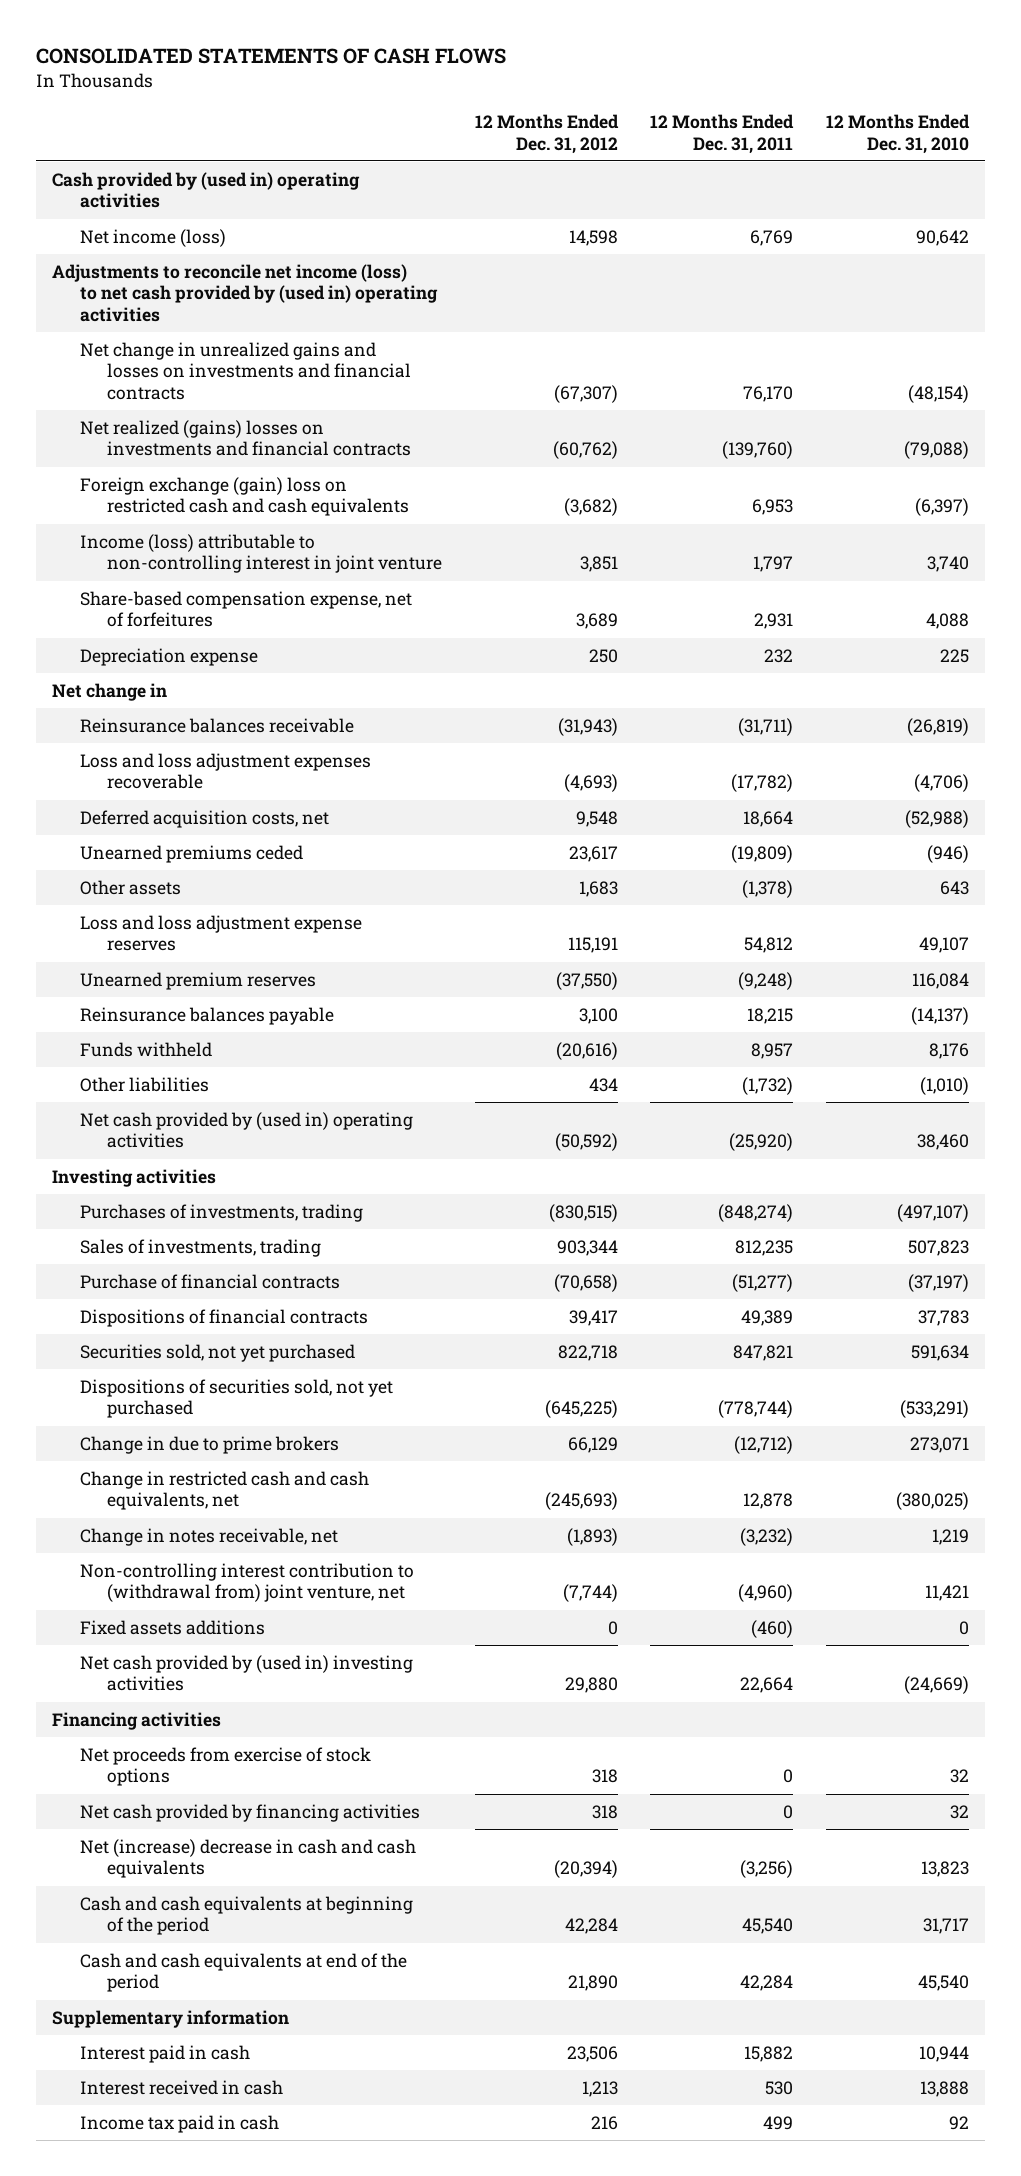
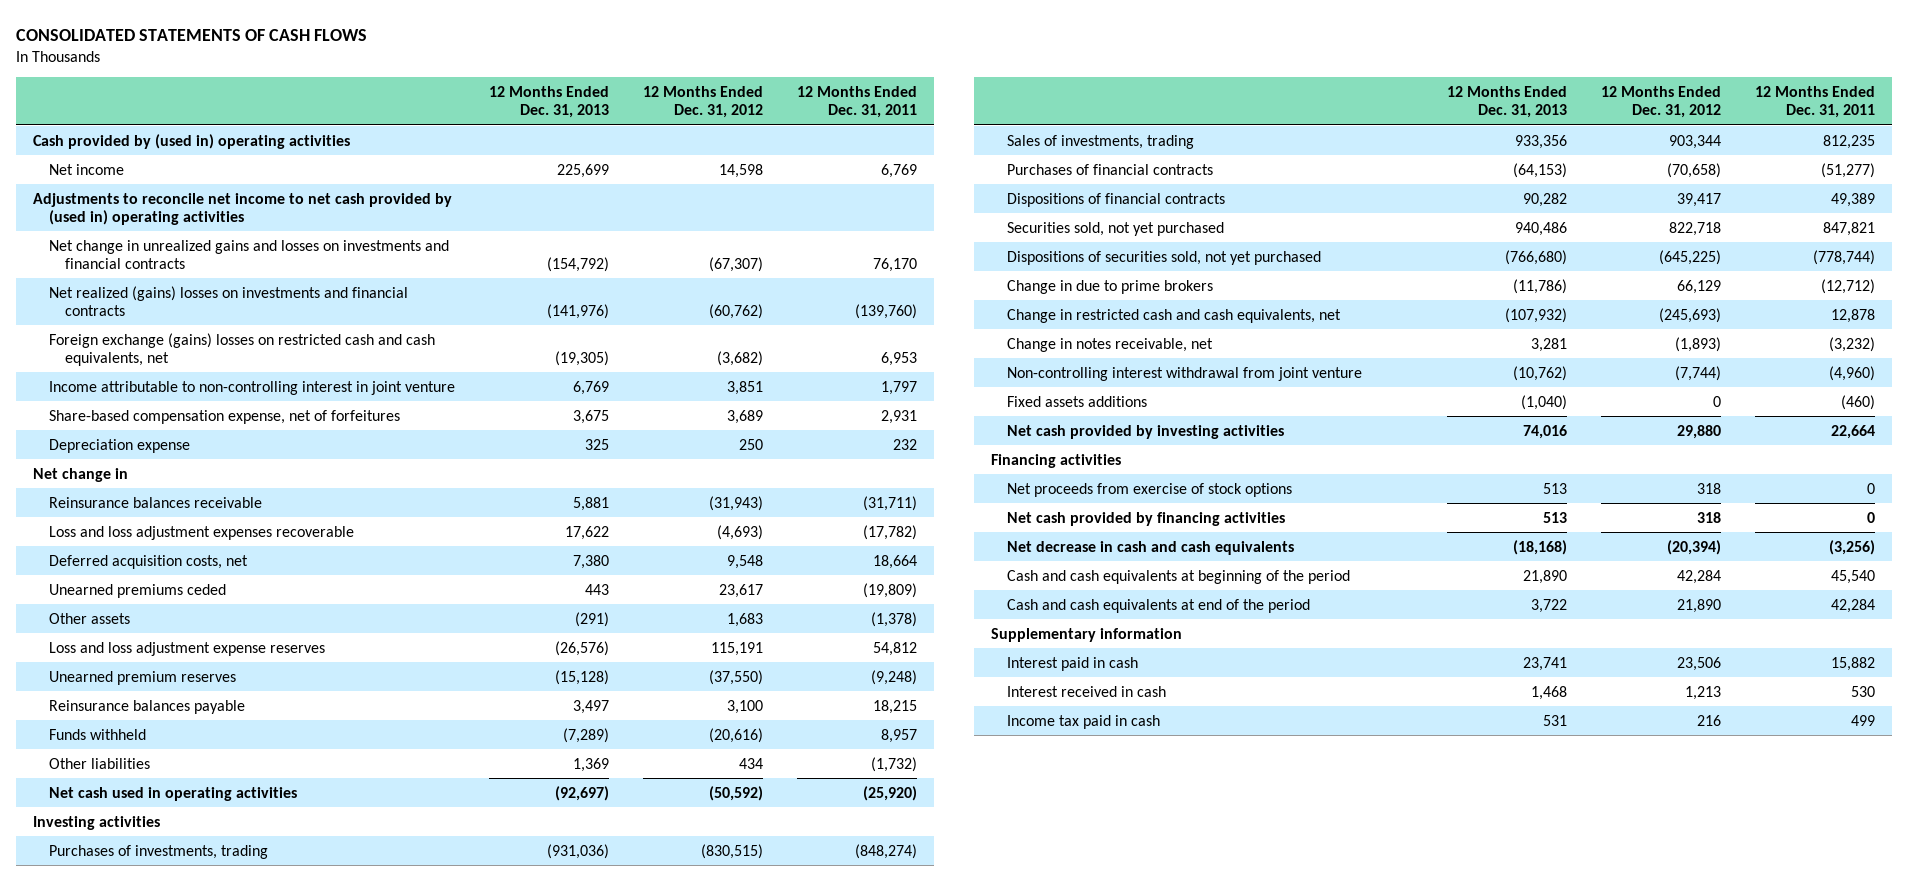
- | 12 Months Ended Dec. 31, 2012 | 12 Months Ended Dec. 31, 2011 | 12 Months Ended Dec. 31, 2010
+ | 12 Months Ended Dec. 31, 2013 | 12 Months Ended Dec. 31, 2012 | 12 Months Ended Dec. 31, 2011
- Net income (loss) | 14,598 | 6,769 | 90,642
- Adjustments to reconcile net income (loss) to net cash provided by (used in) operating activities
+ Net income | 225,699 | 14,598 | 6,769
+ Adjustments to reconcile net income to net cash provided by (used in) operating activities
- Foreign exchange (gain) loss on restricted cash and cash equivalents | (3,682) | 6,953 | (6,397)
- Income (loss) attributable to non-controlling interest in joint venture | 3,851 | 1,797 | 3,740
+ Foreign exchange (gains) losses on restricted cash and cash equivalents, net | (19,305) | (3,682) | 6,953
+ Income attributable to non-controlling interest in joint venture | 6,769 | 3,851 | 1,797
- Net cash provided by (used in) operating activities | (50,592) | (25,920) | 38,460
+ Net cash used in operating activities | (92,697) | (50,592) | (25,920)
- Purchase of financial contracts | (70,658) | (51,277) | (37,197)
+ Purchases of financial contracts | (64,153) | (70,658) | (51,277)
- Non-controlling interest contribution to (withdrawal from) joint venture, net | (7,744) | (4,960) | 11,421
+ Non-controlling interest withdrawal from joint venture | (10,762) | (7,744) | (4,960)
- Net cash provided by (used in) investing activities | 29,880 | 22,664 | (24,669)
+ Net cash provided by investing activities | 74,016 | 29,880 | 22,664
- Net (increase) decrease in cash and cash equivalents | (20,394) | (3,256) | 13,823
+ Net decrease in cash and cash equivalents | (18,168) | (20,394) | (3,256)

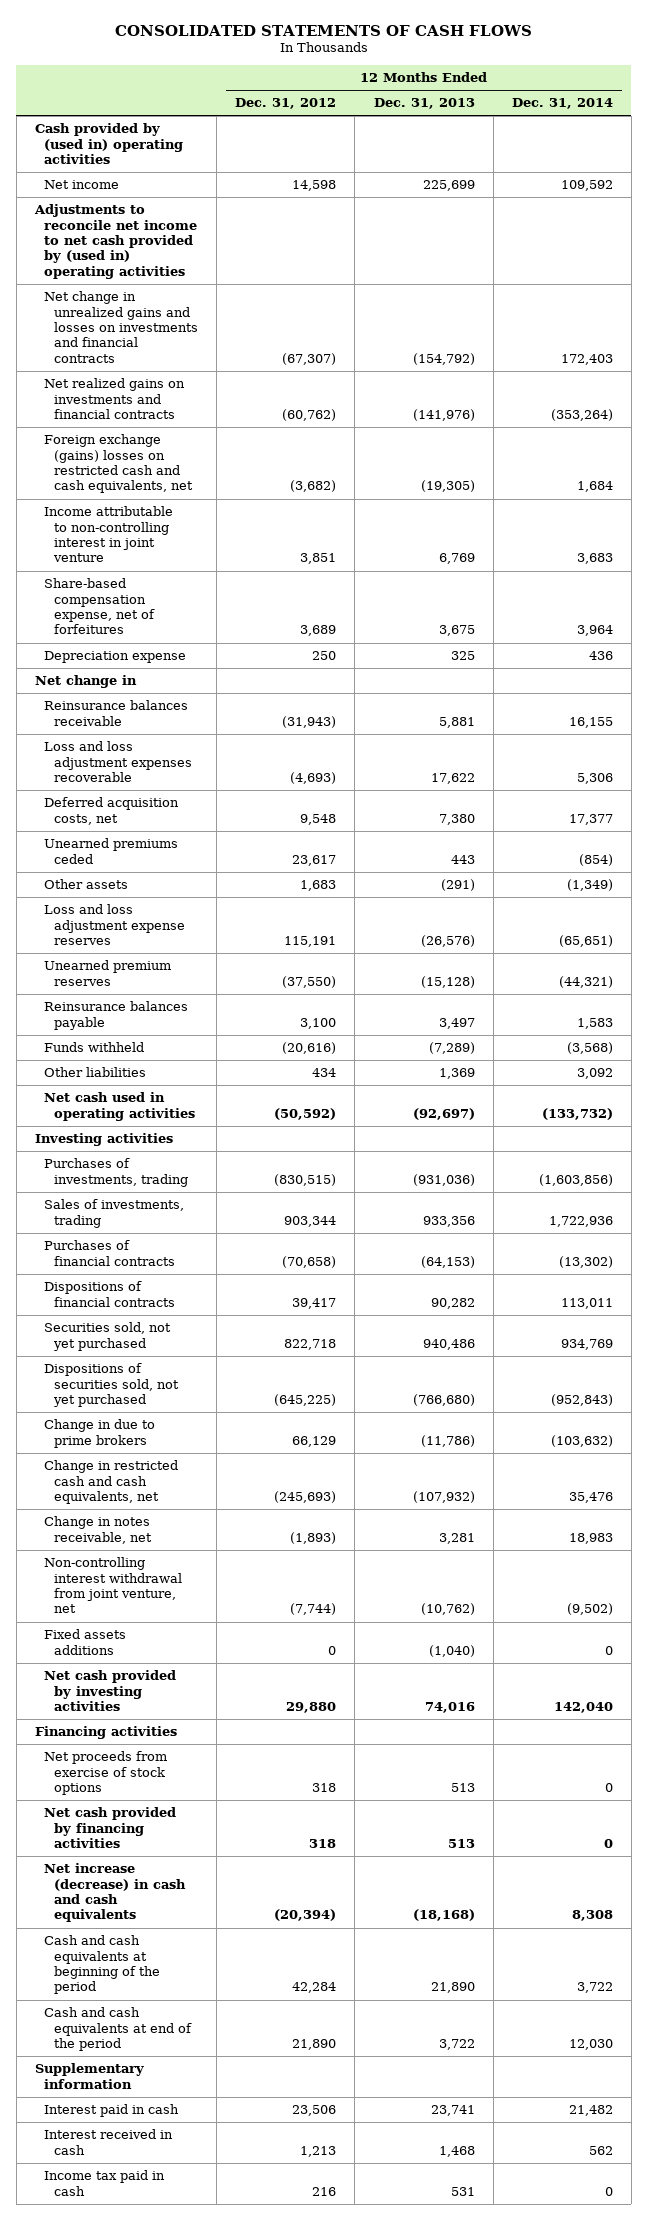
- | 12 Months Ended Dec. 31, 2013 | 12 Months Ended Dec. 31, 2012 | 12 Months Ended Dec. 31, 2011
+ | 12 Months Ended Dec. 31, 2012 | 12 Months Ended Dec. 31, 2013 | 12 Months Ended Dec. 31, 2014
- Net realized (gains) losses on investments and financial contracts | (141,976) | (60,762) | (139,760)
+ Net realized gains on investments and financial contracts | (60,762) | (141,976) | (353,264)
- Non-controlling interest withdrawal from joint venture | (10,762) | (7,744) | (4,960)
+ Non-controlling interest withdrawal from joint venture, net | (7,744) | (10,762) | (9,502)
- Net decrease in cash and cash equivalents | (18,168) | (20,394) | (3,256)
+ Net increase (decrease) in cash and cash equivalents | (20,394) | (18,168) | 8,308

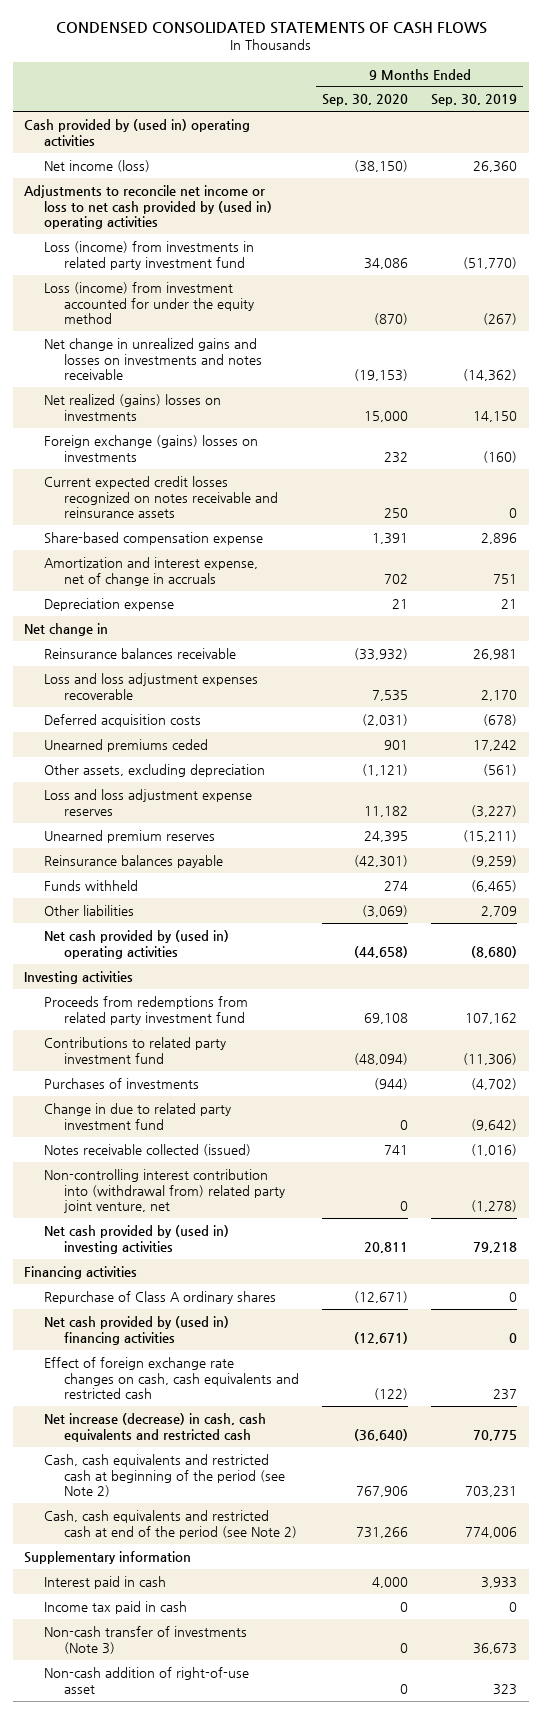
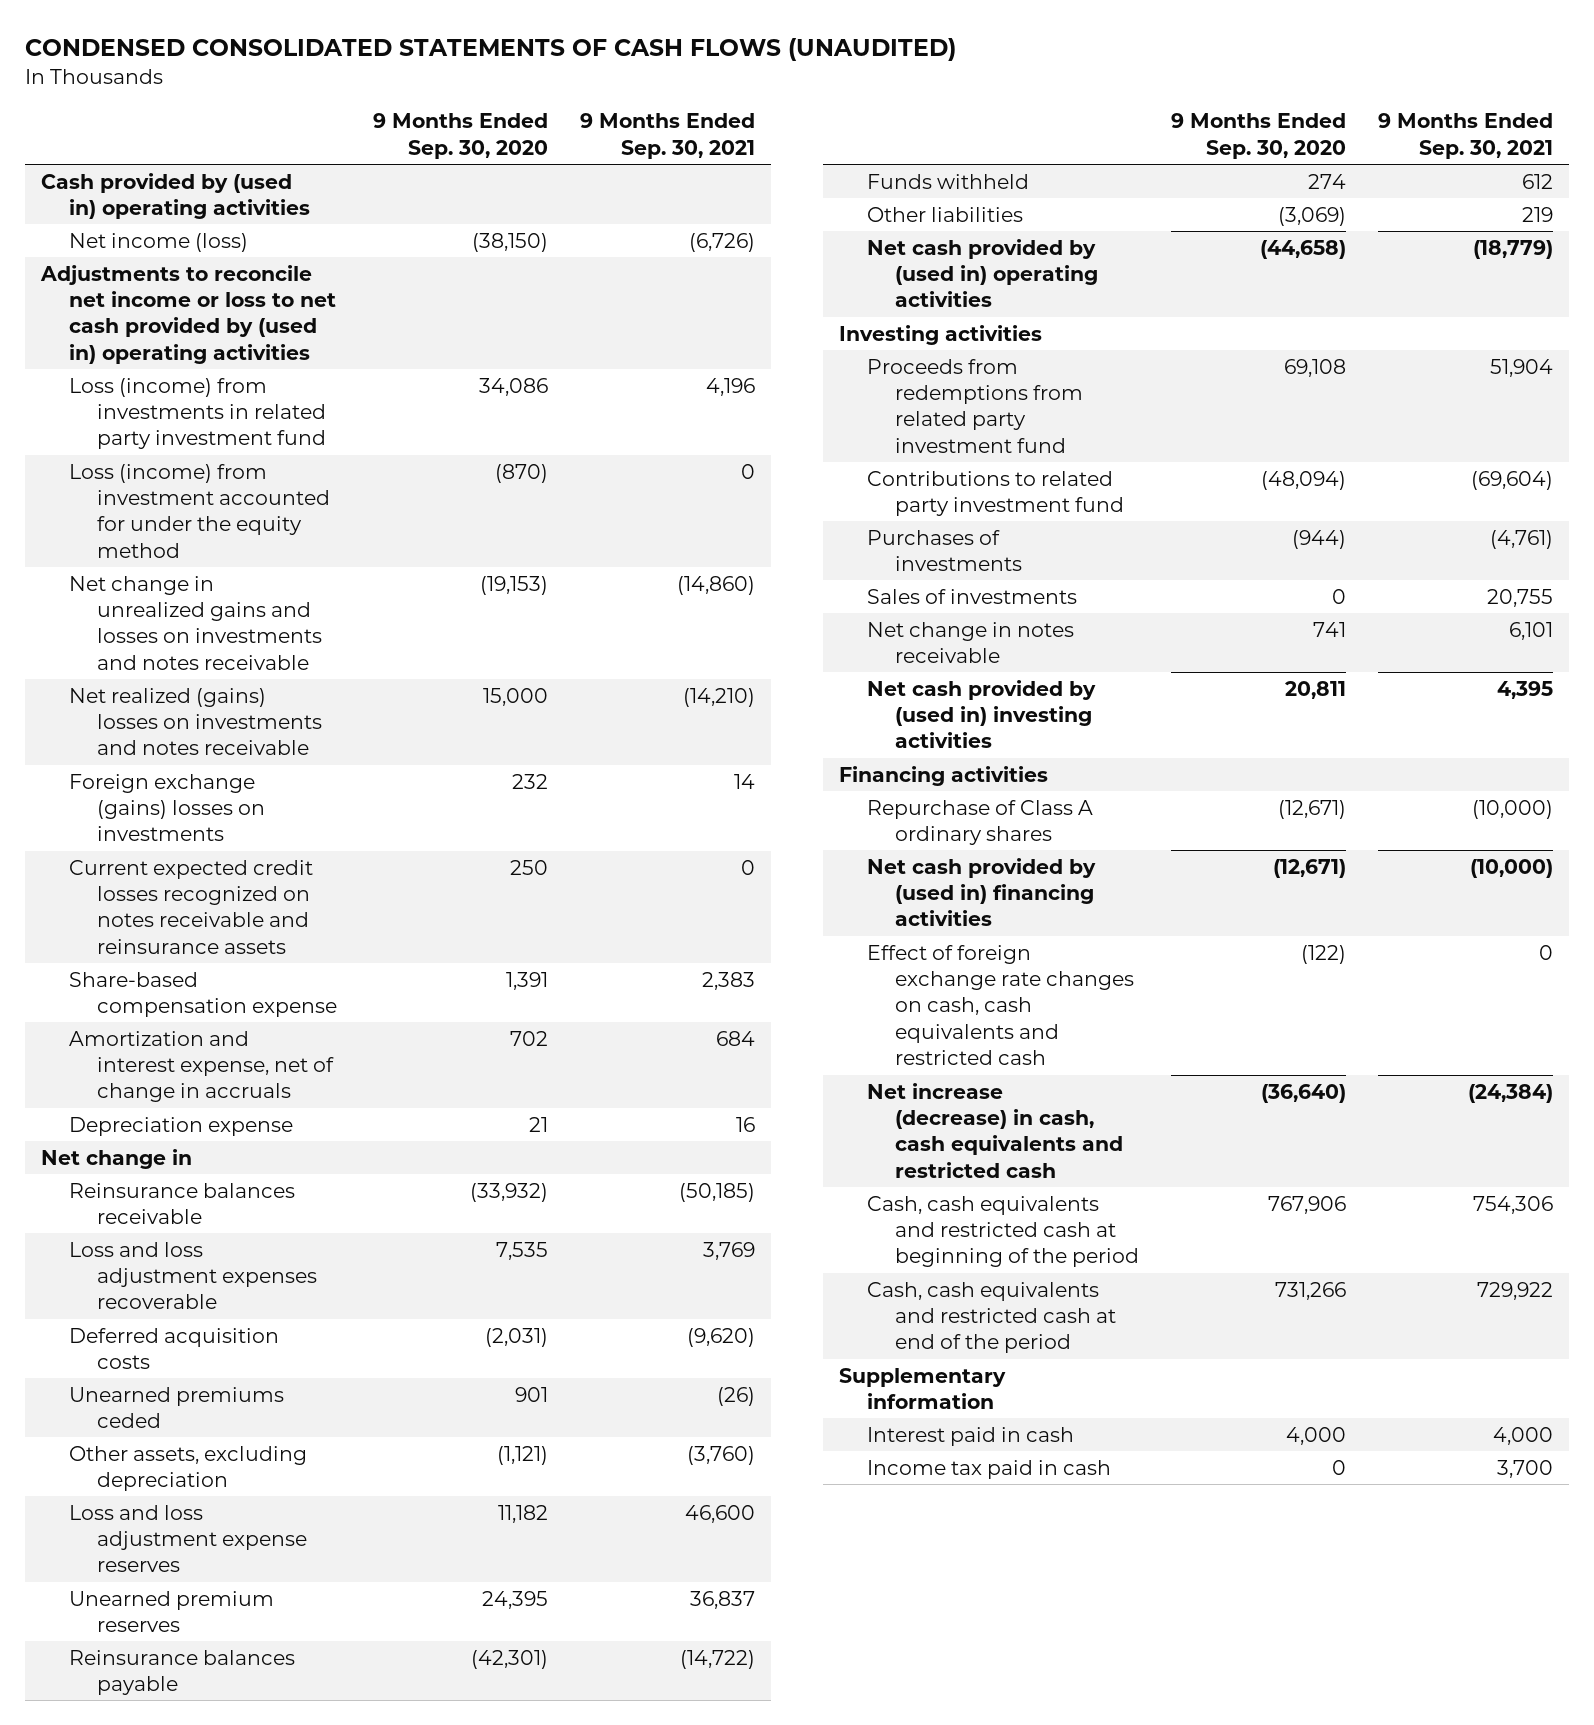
- CONDENSED CONSOLIDATED STATEMENTS OF CASH FLOWS
+ CONDENSED CONSOLIDATED STATEMENTS OF CASH FLOWS (UNAUDITED)
- | 9 Months Ended Sep. 30, 2020 | 9 Months Ended Sep. 30, 2019
+ | 9 Months Ended Sep. 30, 2020 | 9 Months Ended Sep. 30, 2021
- Net realized (gains) losses on investments | 15,000 | 14,150
+ Net realized (gains) losses on investments and notes receivable | 15,000 | (14,210)
- Change in due to related party investment fund | 0 | (9,642)
- Notes receivable collected (issued) | 741 | (1,016)
- Non-controlling interest contribution into (withdrawal from) related party joint venture, net | 0 | (1,278)
+ Sales of investments | 0 | 20,755
+ Net change in notes receivable | 741 | 6,101
- Cash, cash equivalents and restricted cash at beginning of the period (see Note 2) | 767,906 | 703,231
- Cash, cash equivalents and restricted cash at end of the period (see Note 2) | 731,266 | 774,006
+ Cash, cash equivalents and restricted cash at beginning of the period | 767,906 | 754,306
+ Cash, cash equivalents and restricted cash at end of the period | 731,266 | 729,922
- Non-cash transfer of investments (Note 3) | 0 | 36,673
- Non-cash addition of right-of-use asset | 0 | 323

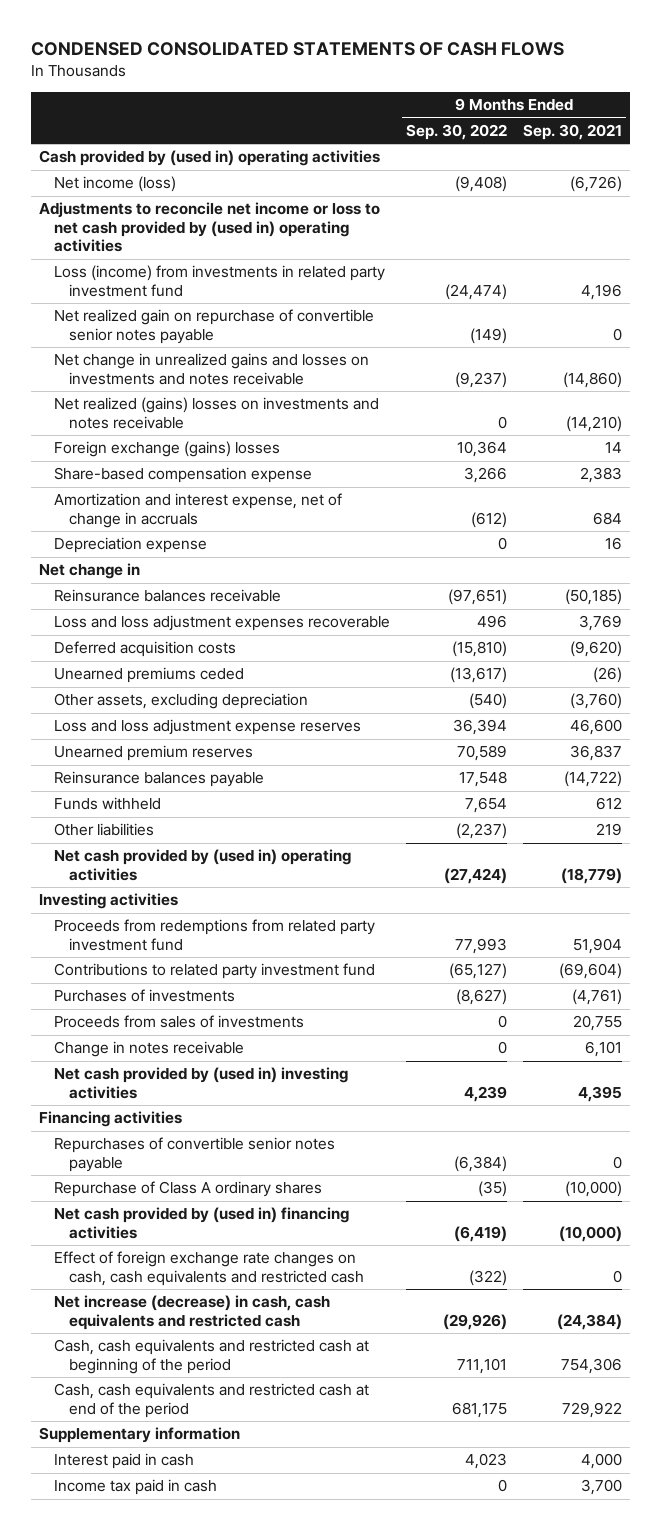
- CONDENSED CONSOLIDATED STATEMENTS OF CASH FLOWS (UNAUDITED)
+ CONDENSED CONSOLIDATED STATEMENTS OF CASH FLOWS
- | 9 Months Ended Sep. 30, 2020 | 9 Months Ended Sep. 30, 2021
+ | 9 Months Ended Sep. 30, 2022 | 9 Months Ended Sep. 30, 2021
- Loss (income) from investment accounted for under the equity method | (870) | 0
+ Net realized gain on repurchase of convertible senior notes payable | (149) | 0
- Foreign exchange (gains) losses on investments | 232 | 14
- Current expected credit losses recognized on notes receivable and reinsurance assets | 250 | 0
+ Foreign exchange (gains) losses | 10,364 | 14
- Sales of investments | 0 | 20,755
- Net change in notes receivable | 741 | 6,101
+ Proceeds from sales of investments | 0 | 20,755
+ Change in notes receivable | 0 | 6,101
+ Repurchases of convertible senior notes payable | (6,384) | 0

